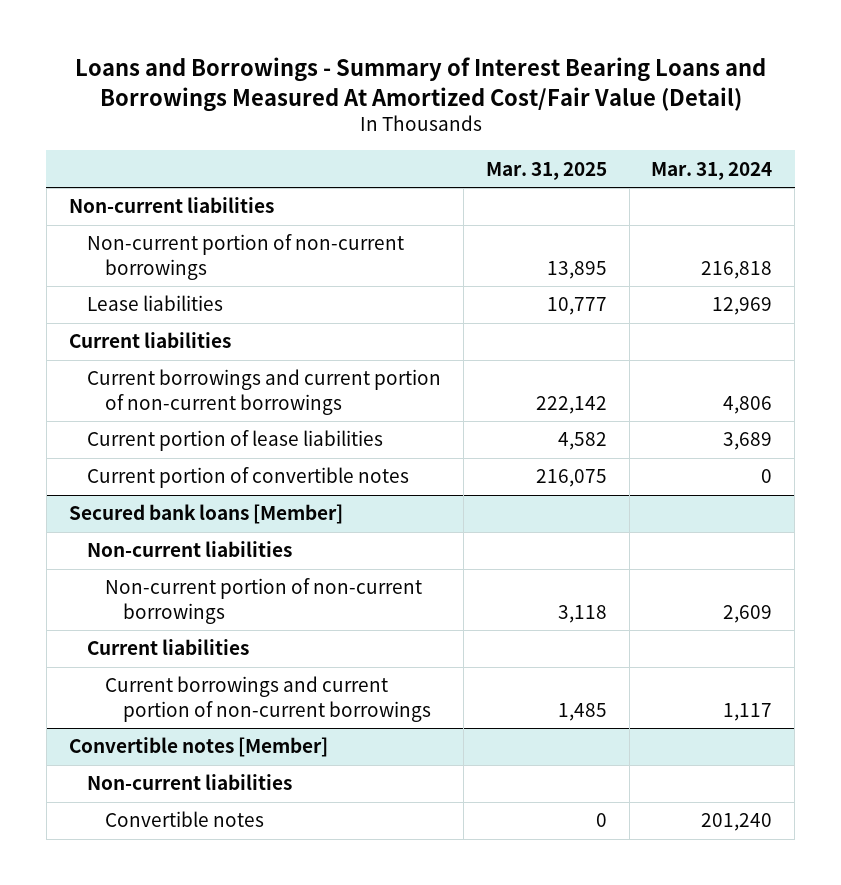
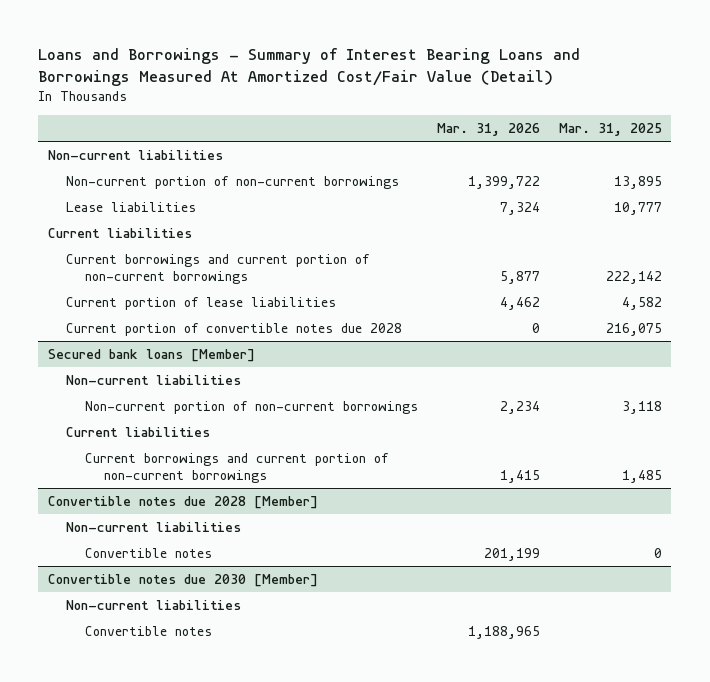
- | Mar. 31, 2025 | Mar. 31, 2024
+ | Mar. 31, 2026 | Mar. 31, 2025
- Current portion of convertible notes | 216,075 | 0
+ Current portion of convertible notes due 2028 | 0 | 216,075
- Convertible notes [Member]
+ Convertible notes due 2028 [Member]
+ Convertible notes due 2030 [Member]
+ Non-current liabilities
+ Convertible notes | 1,188,965 |

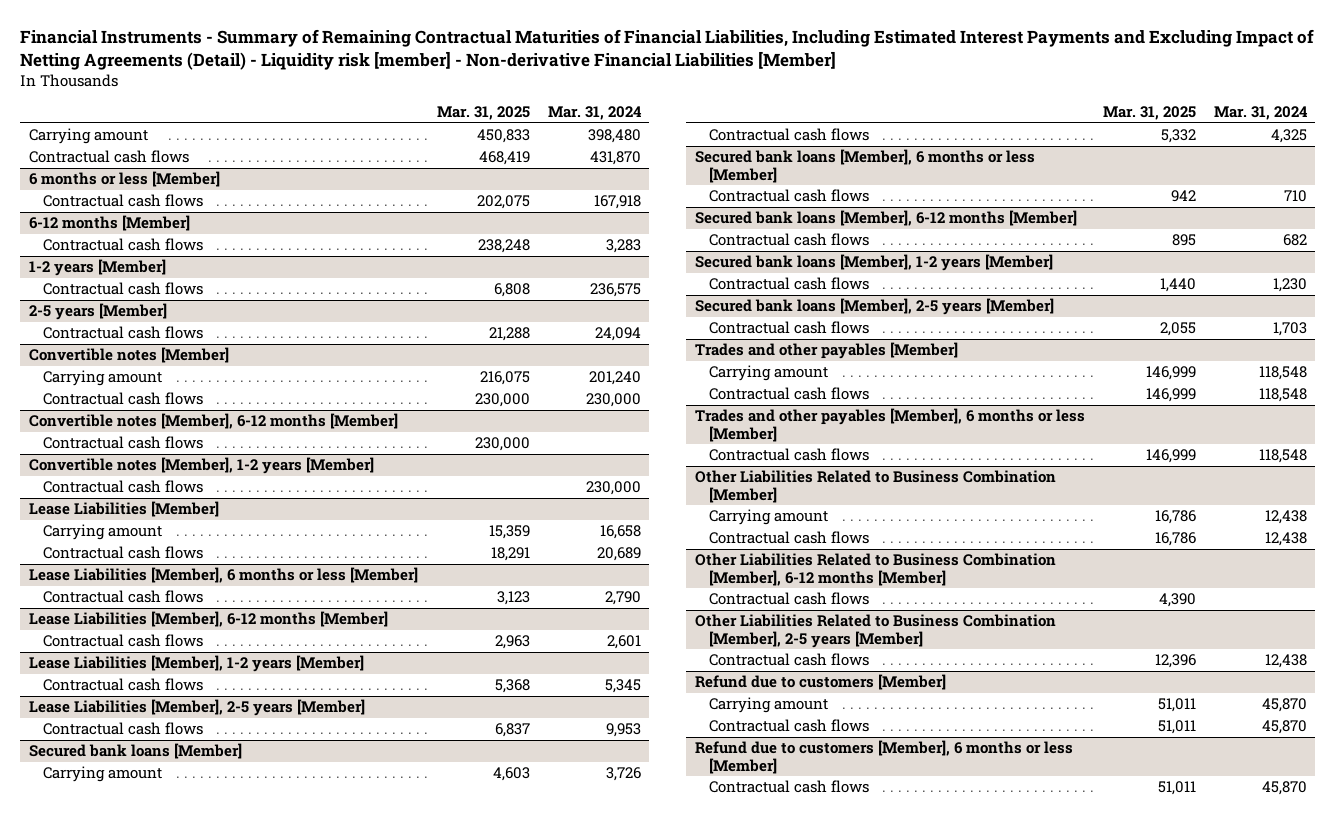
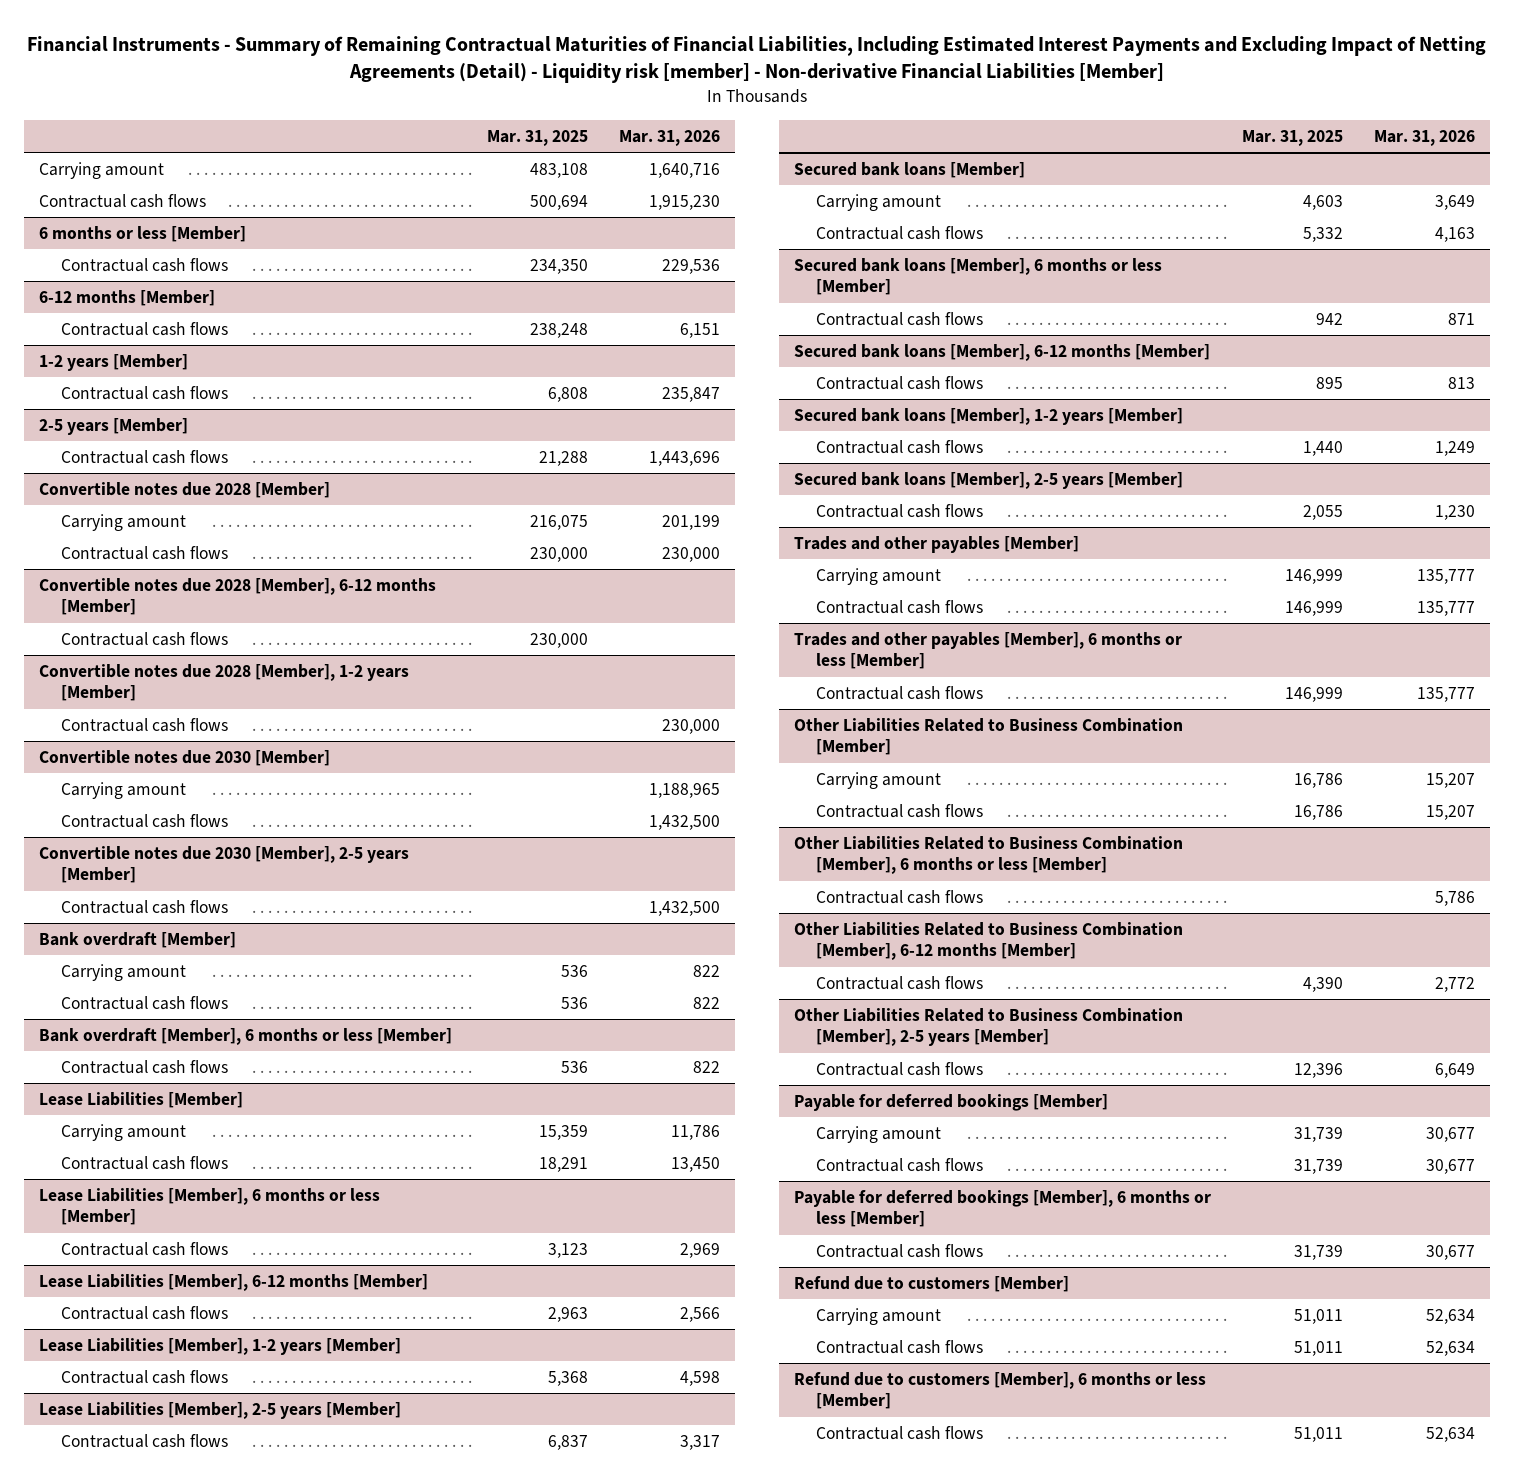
- | Mar. 31, 2025 | Mar. 31, 2024
+ | Mar. 31, 2025 | Mar. 31, 2026
- Carrying amount | 450,833 | 398,480
- Contractual cash flows | 468,419 | 431,870
+ Carrying amount | 483,108 | 1,640,716
+ Contractual cash flows | 500,694 | 1,915,230
@ 6 months or less [Member]
- Contractual cash flows | 202,075 | 167,918
+ Contractual cash flows | 234,350 | 229,536
- Convertible notes [Member]
+ Convertible notes due 2028 [Member]
- Convertible notes [Member], 6-12 months [Member]
+ Convertible notes due 2028 [Member], 6-12 months [Member]
- Convertible notes [Member], 1-2 years [Member]
+ Convertible notes due 2028 [Member], 1-2 years [Member]
+ Convertible notes due 2030 [Member]
+ Carrying amount | | 1,188,965
+ Contractual cash flows | | 1,432,500
+ Convertible notes due 2030 [Member], 2-5 years [Member]
+ Contractual cash flows | | 1,432,500
+ Bank overdraft [Member]
+ Carrying amount | 536 | 822
+ Contractual cash flows | 536 | 822
+ Bank overdraft [Member], 6 months or less [Member]
+ Contractual cash flows | 536 | 822
+ Other Liabilities Related to Business Combination [Member], 6 months or less [Member]
+ Contractual cash flows | | 5,786
+ Payable for deferred bookings [Member]
+ Carrying amount | 31,739 | 30,677
+ Contractual cash flows | 31,739 | 30,677
+ Payable for deferred bookings [Member], 6 months or less [Member]
+ Contractual cash flows | 31,739 | 30,677

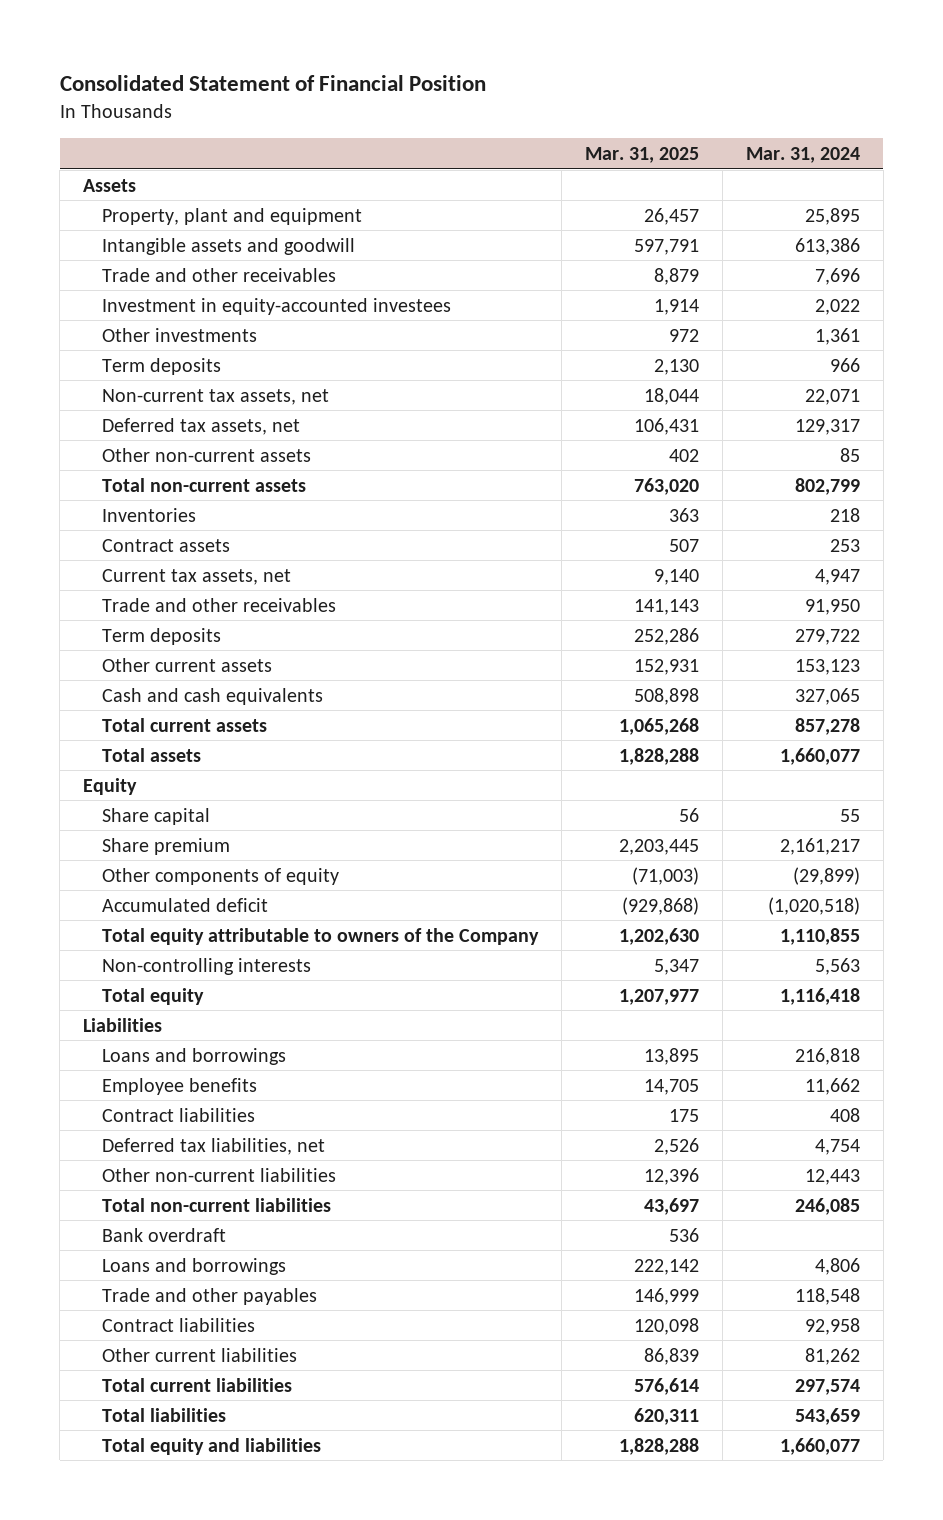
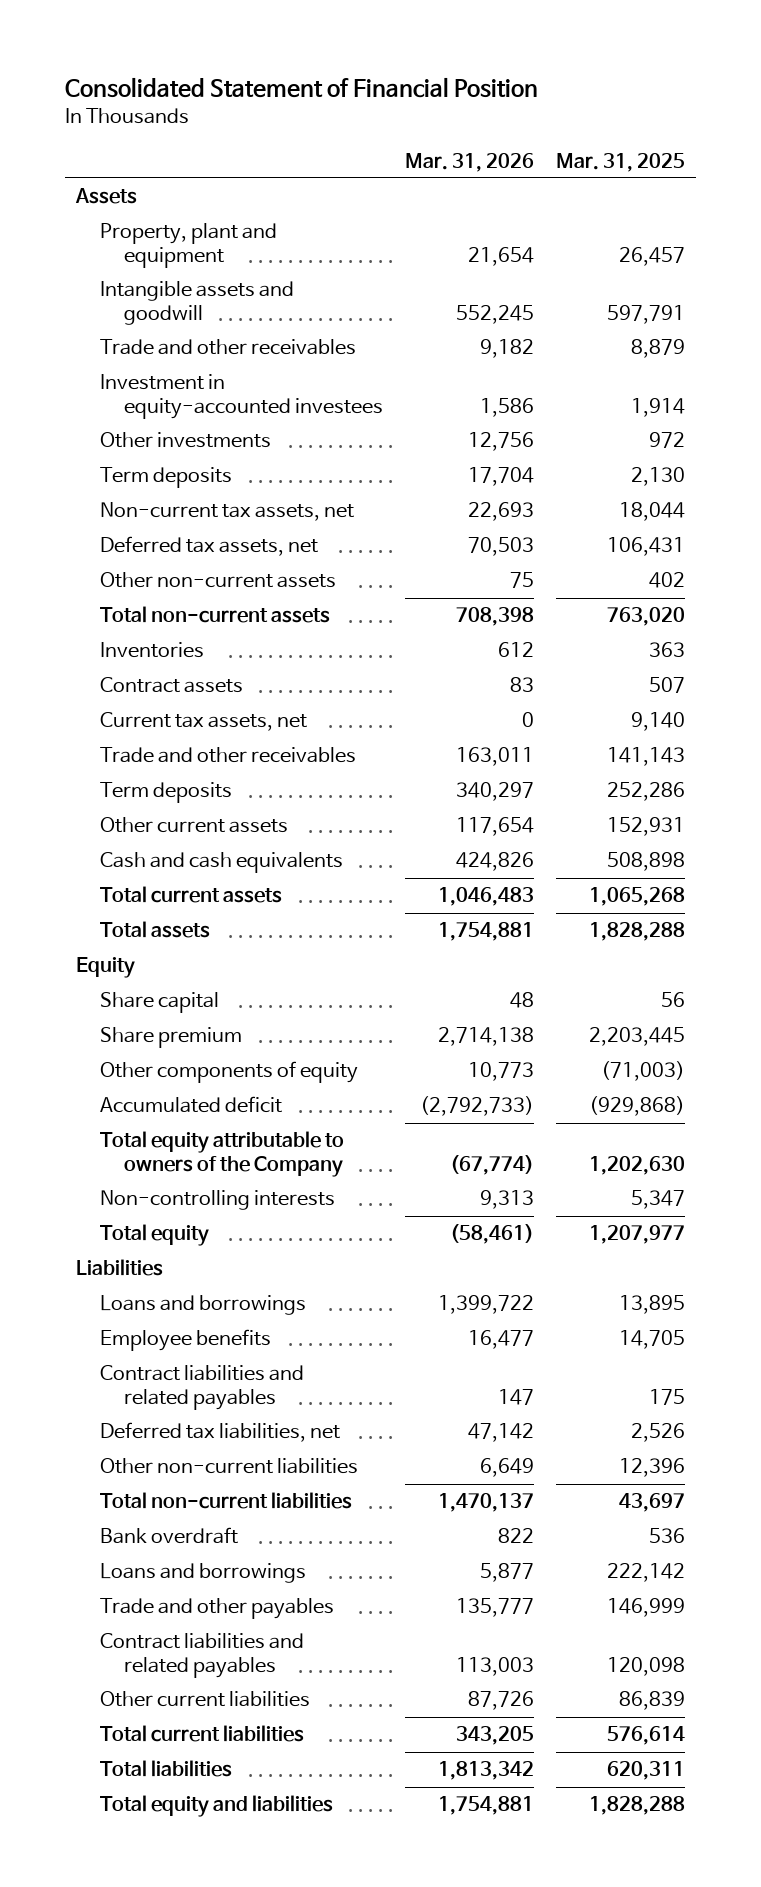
- | Mar. 31, 2025 | Mar. 31, 2024
+ | Mar. 31, 2026 | Mar. 31, 2025
- Contract liabilities | 175 | 408
+ Contract liabilities and related payables | 147 | 175
- Contract liabilities | 120,098 | 92,958
+ Contract liabilities and related payables | 113,003 | 120,098

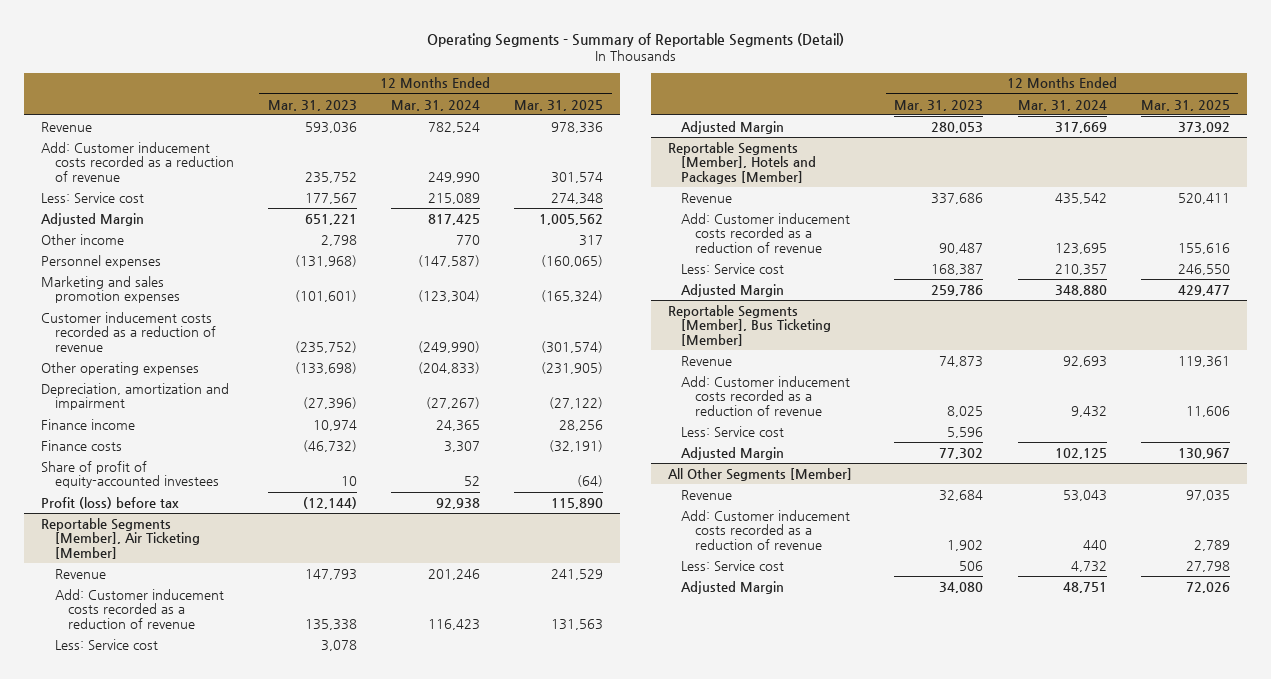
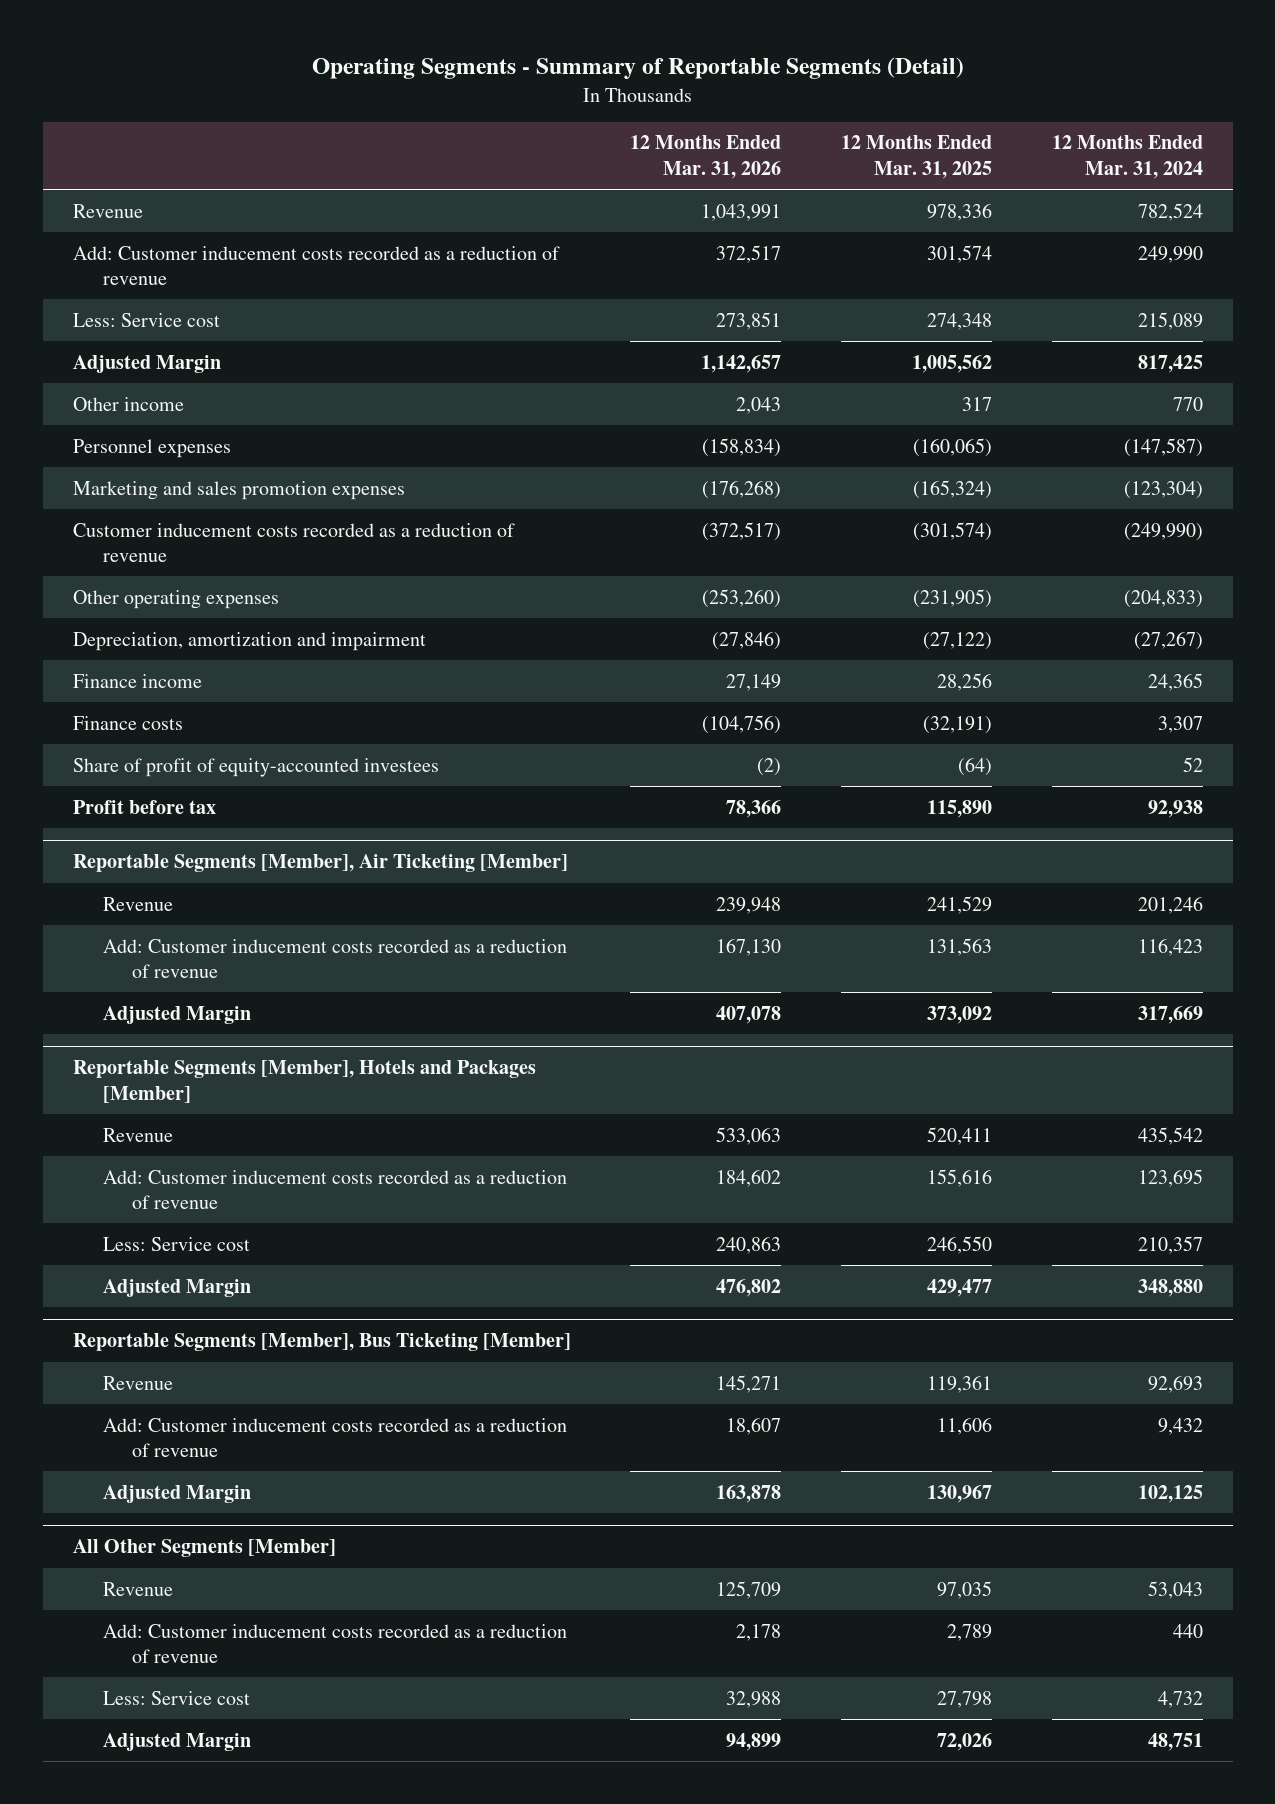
- | 12 Months Ended Mar. 31, 2023 | 12 Months Ended Mar. 31, 2024 | 12 Months Ended Mar. 31, 2025
+ | 12 Months Ended Mar. 31, 2026 | 12 Months Ended Mar. 31, 2025 | 12 Months Ended Mar. 31, 2024
- Profit (loss) before tax | (12,144) | 92,938 | 115,890
+ Profit before tax | 78,366 | 115,890 | 92,938
@ Reportable Segments [Member], Air Ticketing [Member]
- Less: Service cost | 3,078 | |
@ Reportable Segments [Member], Bus Ticketing [Member]
- Less: Service cost | 5,596 | |

